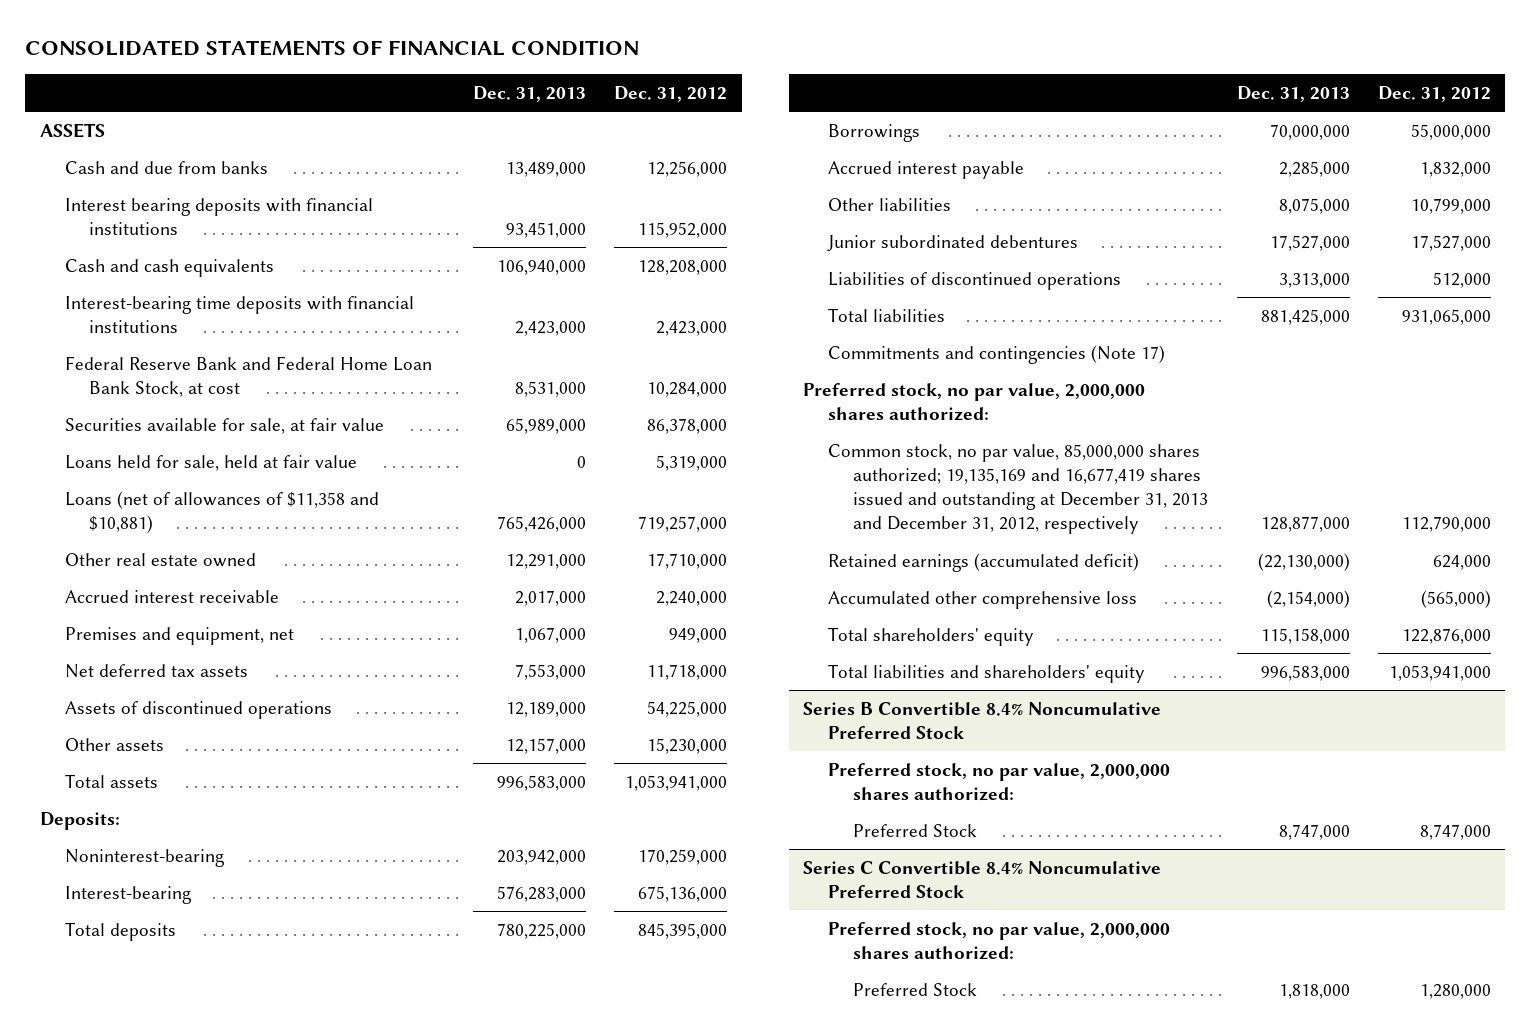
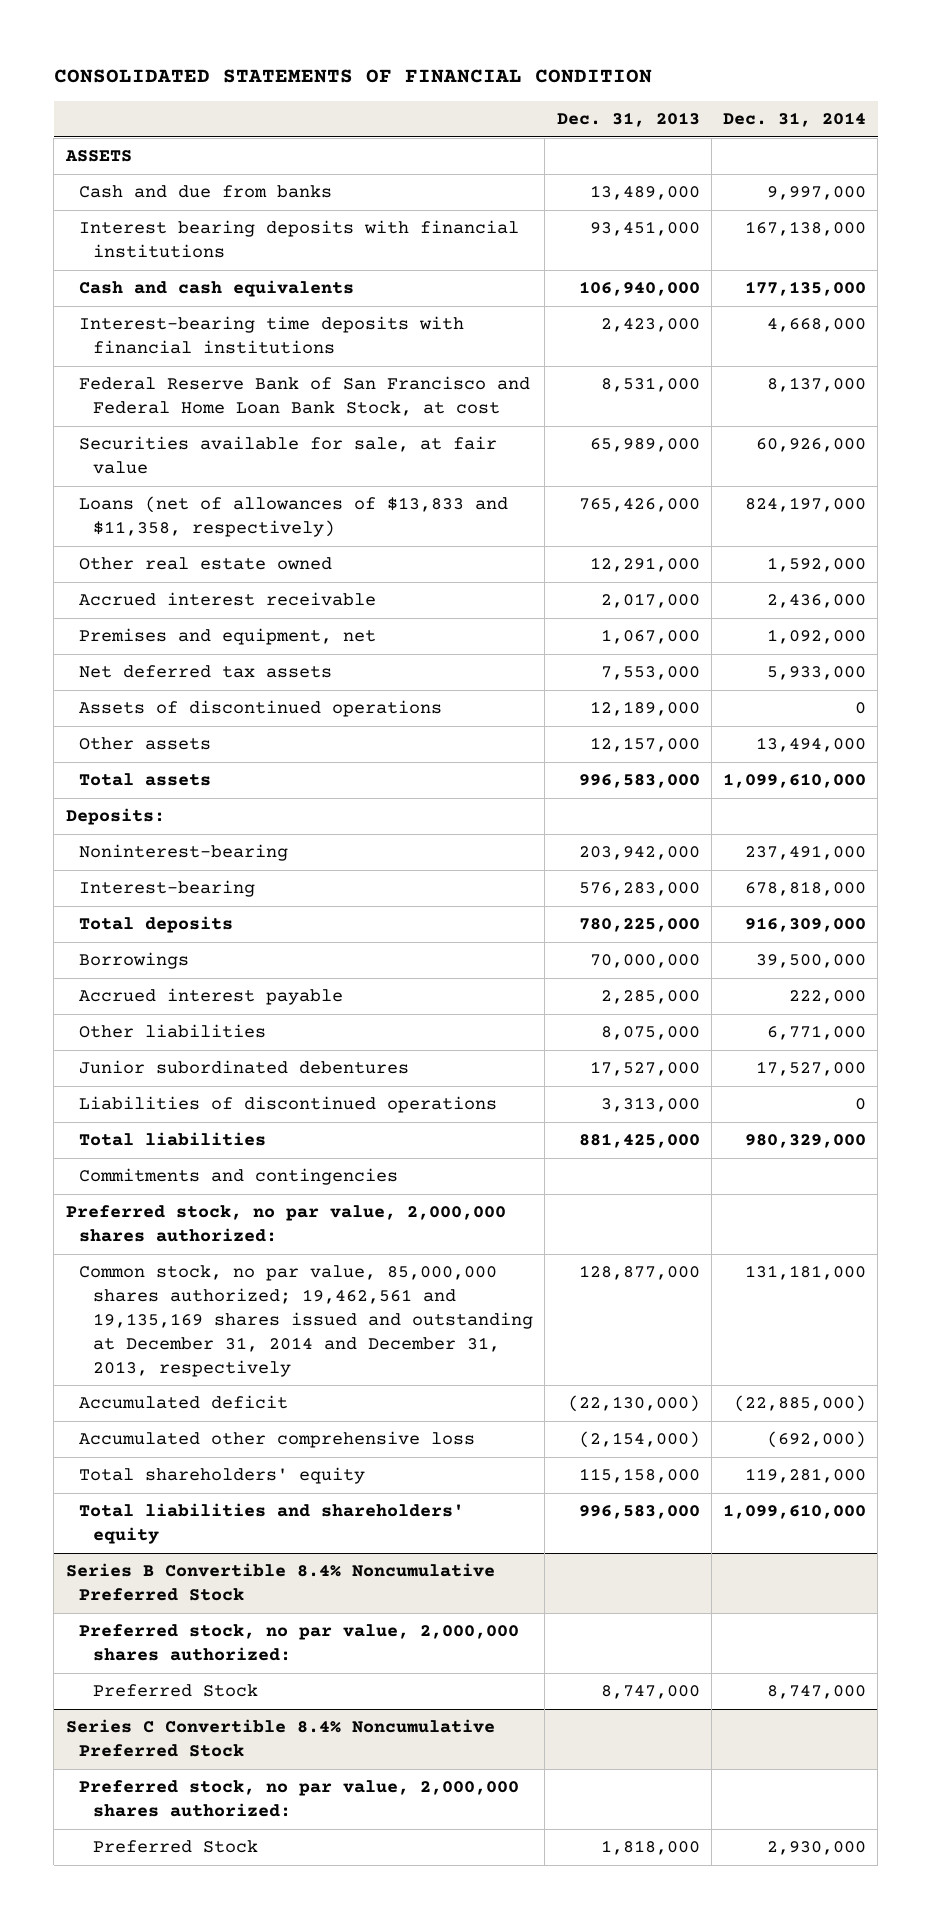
- | Dec. 31, 2013 | Dec. 31, 2012
+ | Dec. 31, 2013 | Dec. 31, 2014
- Federal Reserve Bank and Federal Home Loan Bank Stock, at cost | 8,531,000 | 10,284,000
+ Federal Reserve Bank of San Francisco and Federal Home Loan Bank Stock, at cost | 8,531,000 | 8,137,000
- Loans held for sale, held at fair value | 0 | 5,319,000
- Loans (net of allowances of $11,358 and $10,881) | 765,426,000 | 719,257,000
+ Loans (net of allowances of $13,833 and $11,358, respectively) | 765,426,000 | 824,197,000
- Commitments and contingencies (Note 17)
+ Commitments and contingencies
- Common stock, no par value, 85,000,000 shares authorized; 19,135,169 and 16,677,419 shares issued and outstanding at December 31, 2013 and December 31, 2012, respectively | 128,877,000 | 112,790,000
- Retained earnings (accumulated deficit) | (22,130,000) | 624,000
+ Common stock, no par value, 85,000,000 shares authorized; 19,462,561 and 19,135,169 shares issued and outstanding at December 31, 2014 and December 31, 2013, respectively | 128,877,000 | 131,181,000
+ Accumulated deficit | (22,130,000) | (22,885,000)

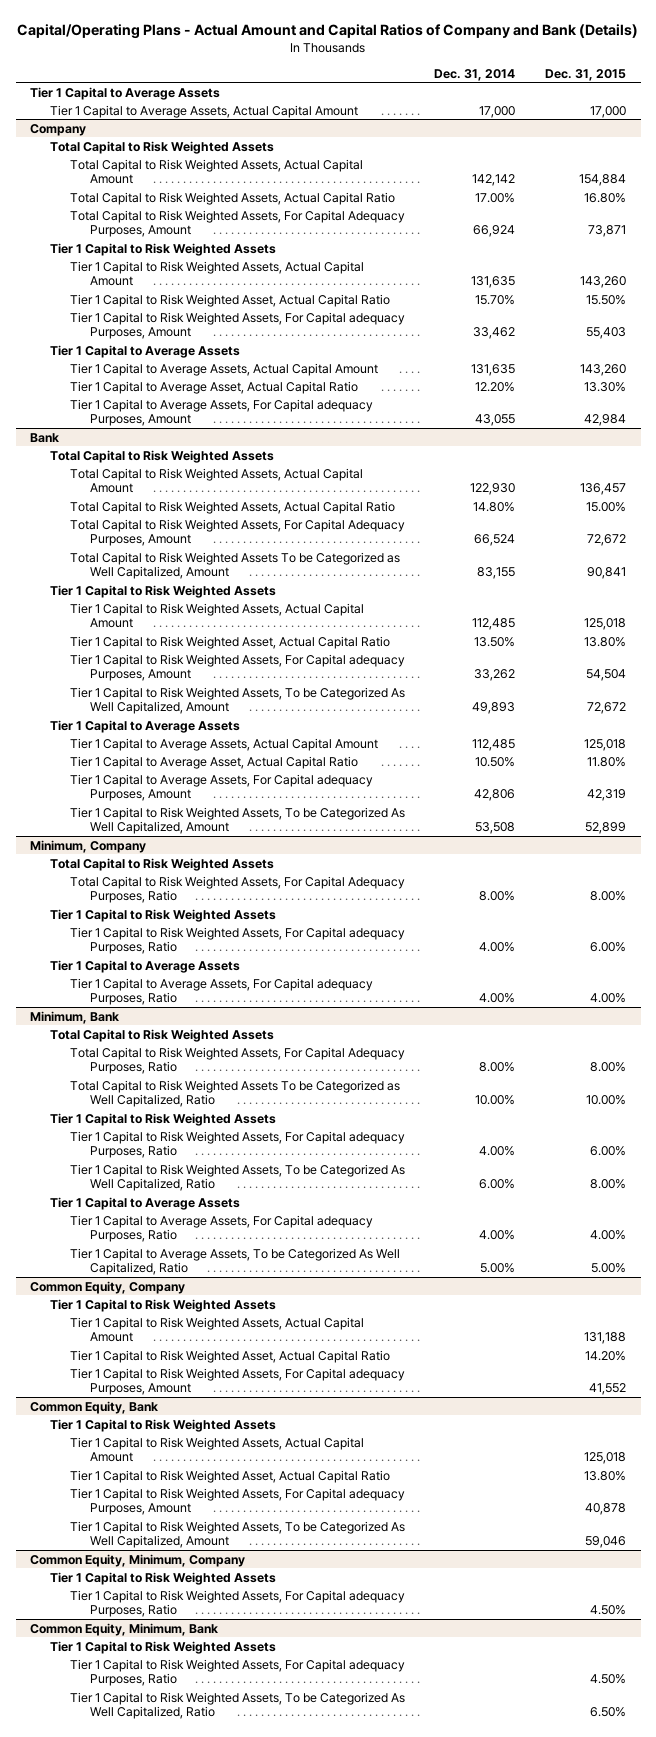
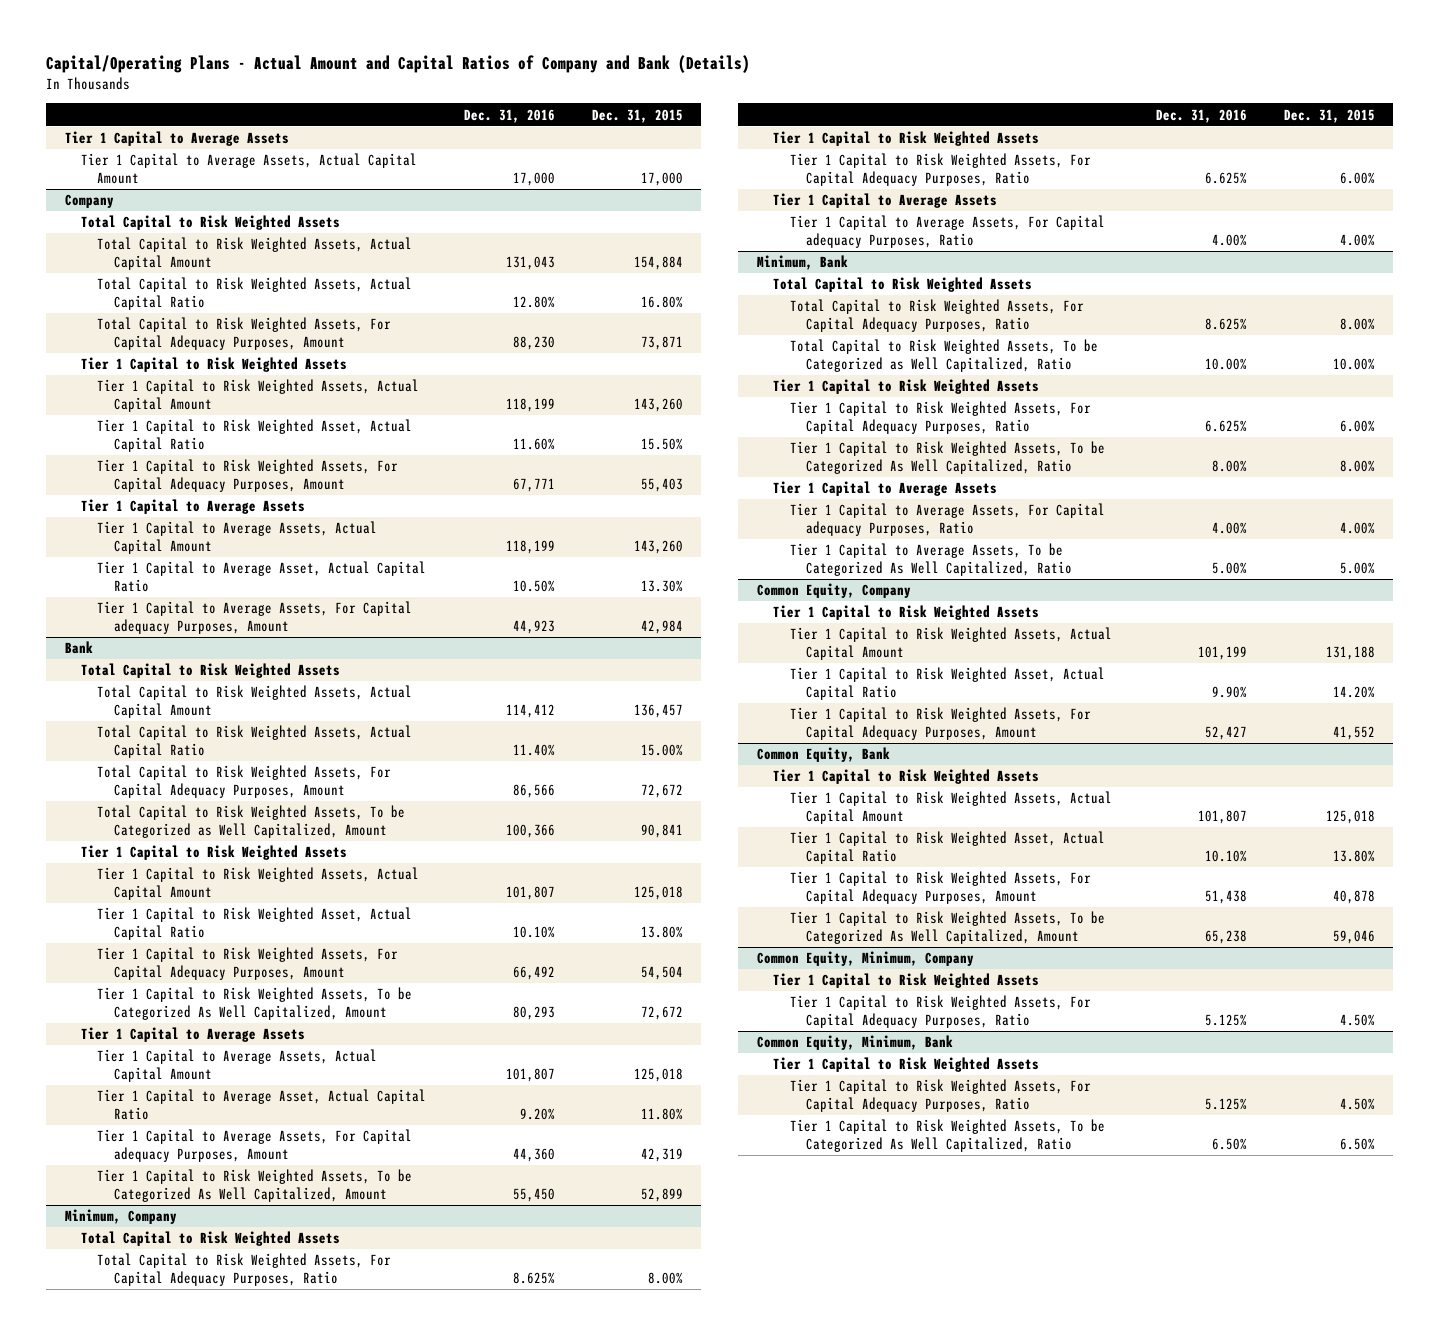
- | Dec. 31, 2014 | Dec. 31, 2015
+ | Dec. 31, 2016 | Dec. 31, 2015
@ Company
- Tier 1 Capital to Risk Weighted Assets, For Capital adequacy Purposes, Amount | 33,462 | 55,403
+ Tier 1 Capital to Risk Weighted Assets, For Capital Adequacy Purposes, Amount | 67,771 | 55,403
@ Bank
- Total Capital to Risk Weighted Assets To be Categorized as Well Capitalized, Amount | 83,155 | 90,841
+ Total Capital to Risk Weighted Assets, To be Categorized as Well Capitalized, Amount | 100,366 | 90,841
- Tier 1 Capital to Risk Weighted Assets, For Capital adequacy Purposes, Amount | 33,262 | 54,504
+ Tier 1 Capital to Risk Weighted Assets, For Capital Adequacy Purposes, Amount | 66,492 | 54,504
@ Minimum, Company
- Tier 1 Capital to Risk Weighted Assets, For Capital adequacy Purposes, Ratio | 4.00% | 6.00%
+ Tier 1 Capital to Risk Weighted Assets, For Capital Adequacy Purposes, Ratio | 6.625% | 6.00%
@ Minimum, Bank
- Total Capital to Risk Weighted Assets To be Categorized as Well Capitalized, Ratio | 10.00% | 10.00%
+ Total Capital to Risk Weighted Assets, To be Categorized as Well Capitalized, Ratio | 10.00% | 10.00%
- Tier 1 Capital to Risk Weighted Assets, For Capital adequacy Purposes, Ratio | 4.00% | 6.00%
+ Tier 1 Capital to Risk Weighted Assets, For Capital Adequacy Purposes, Ratio | 6.625% | 6.00%
@ Common Equity, Company
- Tier 1 Capital to Risk Weighted Assets, For Capital adequacy Purposes, Amount | | 41,552
+ Tier 1 Capital to Risk Weighted Assets, For Capital Adequacy Purposes, Amount | 52,427 | 41,552
@ Common Equity, Bank
- Tier 1 Capital to Risk Weighted Assets, For Capital adequacy Purposes, Amount | | 40,878
+ Tier 1 Capital to Risk Weighted Assets, For Capital Adequacy Purposes, Amount | 51,438 | 40,878
@ Common Equity, Minimum, Company
- Tier 1 Capital to Risk Weighted Assets, For Capital adequacy Purposes, Ratio | | 4.50%
+ Tier 1 Capital to Risk Weighted Assets, For Capital Adequacy Purposes, Ratio | 5.125% | 4.50%
@ Common Equity, Minimum, Bank
- Tier 1 Capital to Risk Weighted Assets, For Capital adequacy Purposes, Ratio | | 4.50%
+ Tier 1 Capital to Risk Weighted Assets, For Capital Adequacy Purposes, Ratio | 5.125% | 4.50%

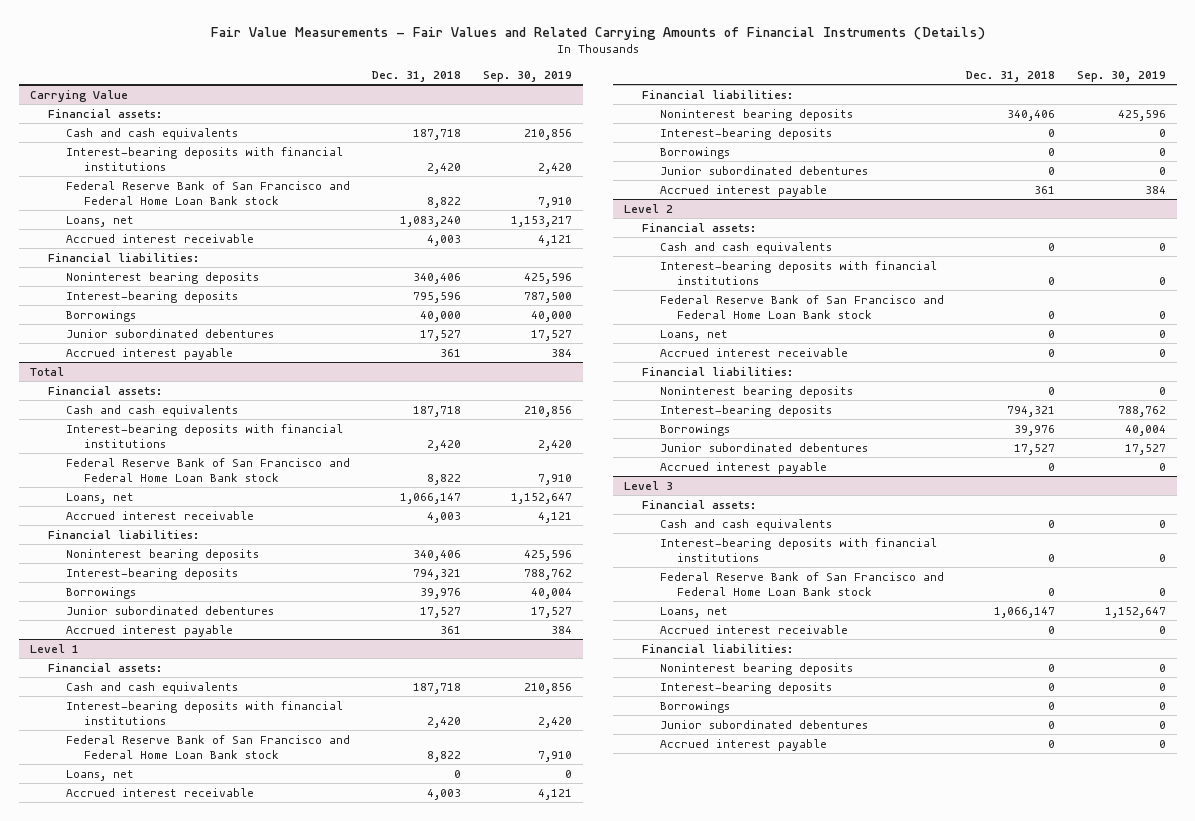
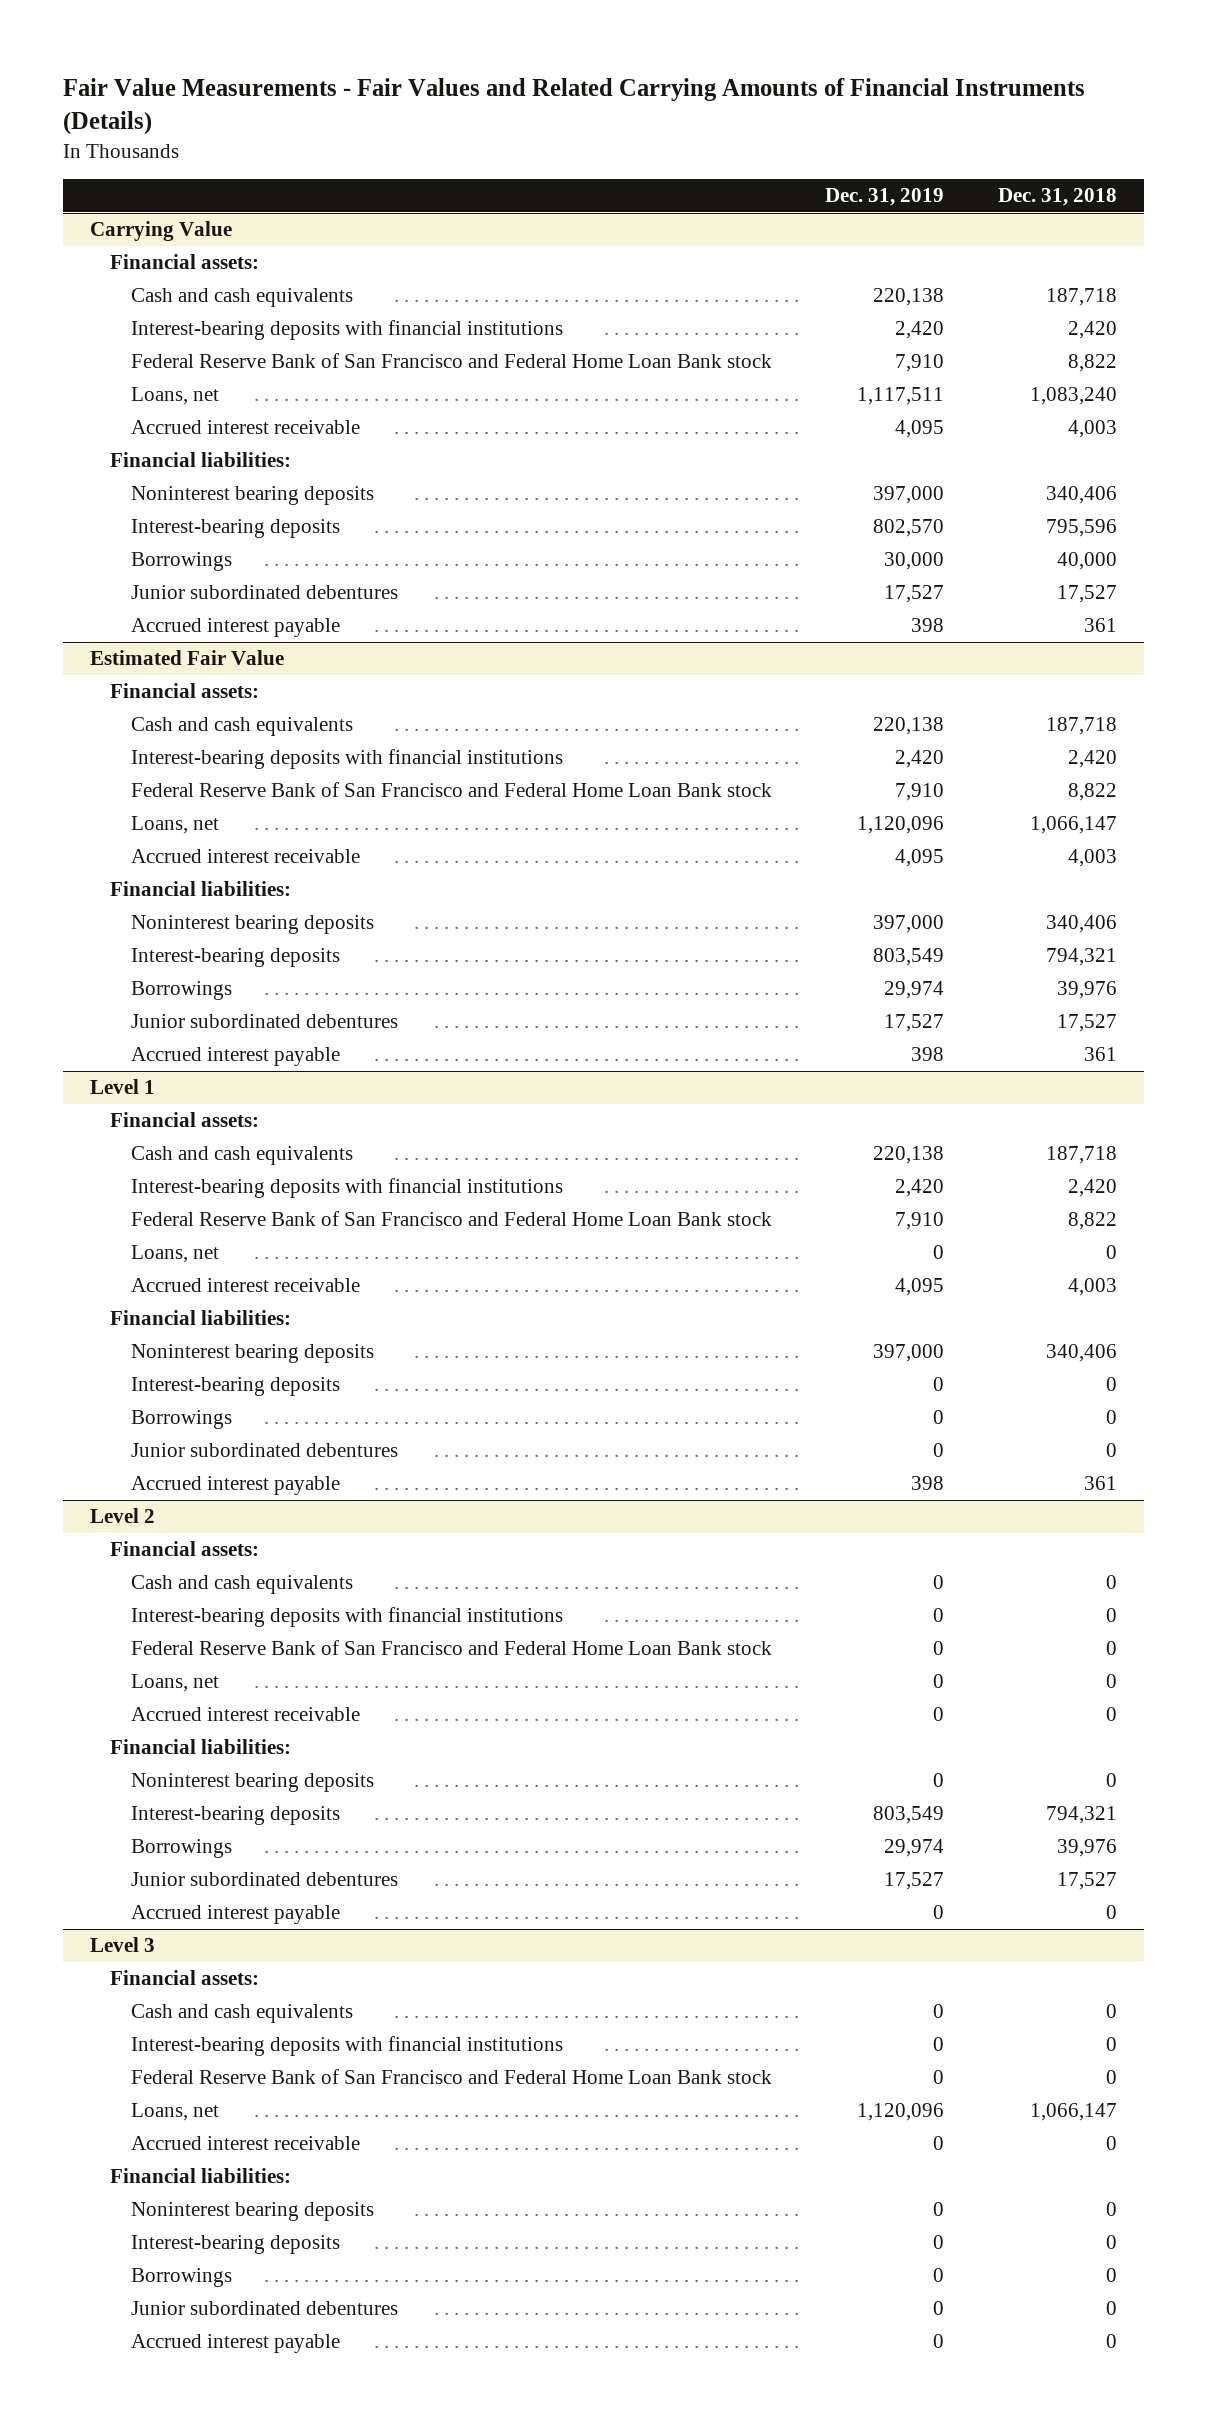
- | Dec. 31, 2018 | Sep. 30, 2019
+ | Dec. 31, 2019 | Dec. 31, 2018
- Total
+ Estimated Fair Value

